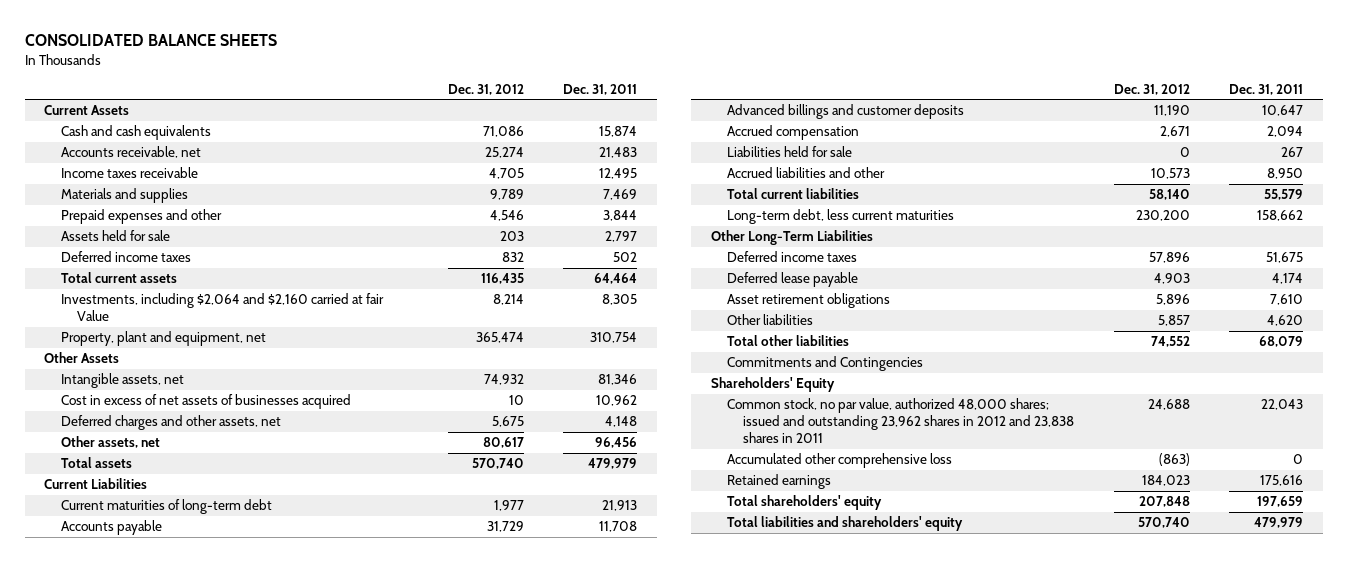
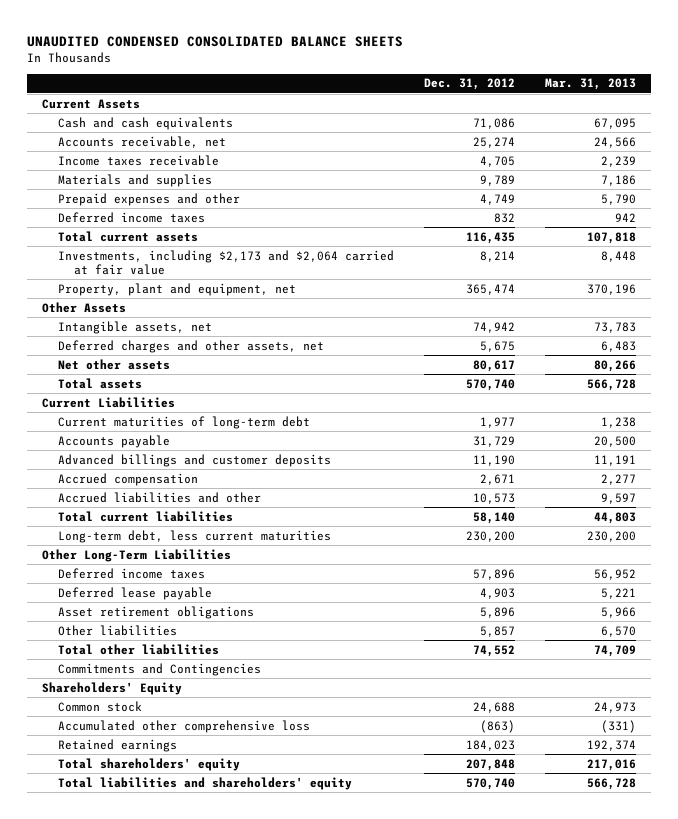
- CONSOLIDATED BALANCE SHEETS
+ UNAUDITED CONDENSED CONSOLIDATED BALANCE SHEETS
- | Dec. 31, 2012 | Dec. 31, 2011
+ | Dec. 31, 2012 | Mar. 31, 2013
- Prepaid expenses and other | 4,546 | 3,844
- Assets held for sale | 203 | 2,797
+ Prepaid expenses and other | 4,749 | 5,790
- Investments, including $2,064 and $2,160 carried at fair Value | 8,214 | 8,305
+ Investments, including $2,173 and $2,064 carried at fair value | 8,214 | 8,448
- Intangible assets, net | 74,932 | 81,346
- Cost in excess of net assets of businesses acquired | 10 | 10,962
+ Intangible assets, net | 74,942 | 73,783
- Other assets, net | 80,617 | 96,456
+ Net other assets | 80,617 | 80,266
- Liabilities held for sale | 0 | 267
- Common stock, no par value, authorized 48,000 shares; issued and outstanding 23,962 shares in 2012 and 23,838 shares in 2011 | 24,688 | 22,043
+ Common stock | 24,688 | 24,973

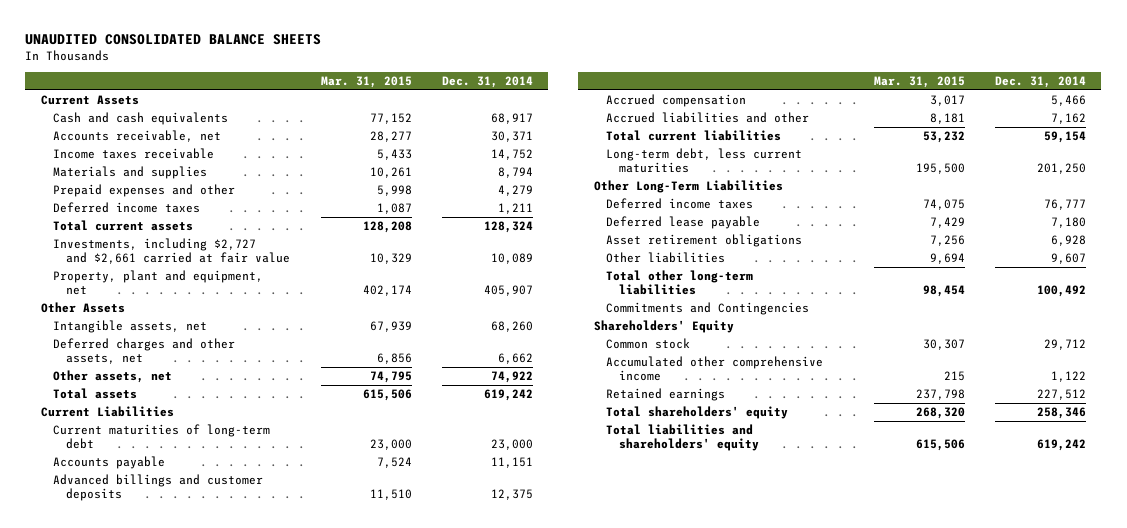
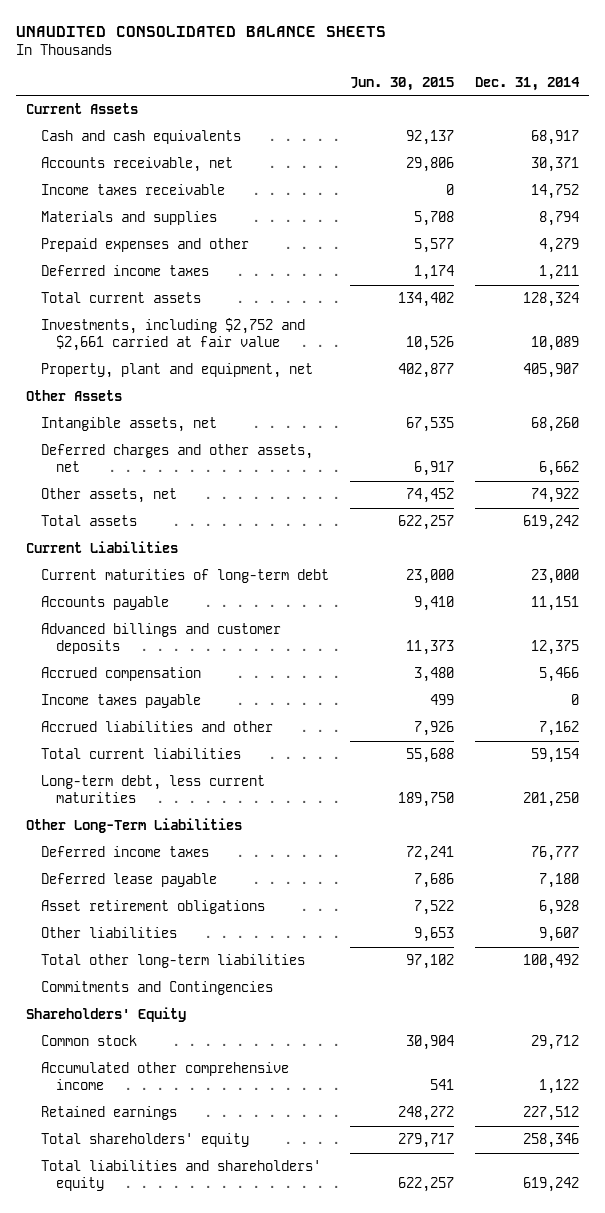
- | Mar. 31, 2015 | Dec. 31, 2014
+ | Jun. 30, 2015 | Dec. 31, 2014
- Investments, including $2,727 and $2,661 carried at fair value | 10,329 | 10,089
+ Investments, including $2,752 and $2,661 carried at fair value | 10,526 | 10,089
+ Income taxes payable | 499 | 0

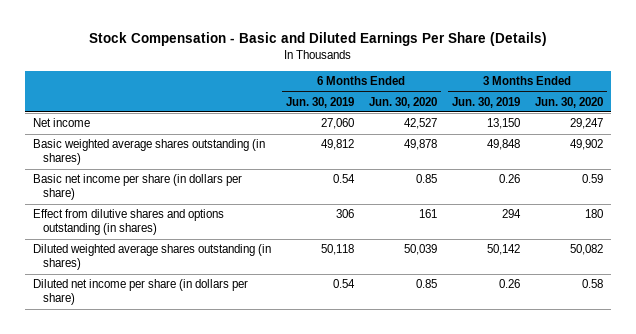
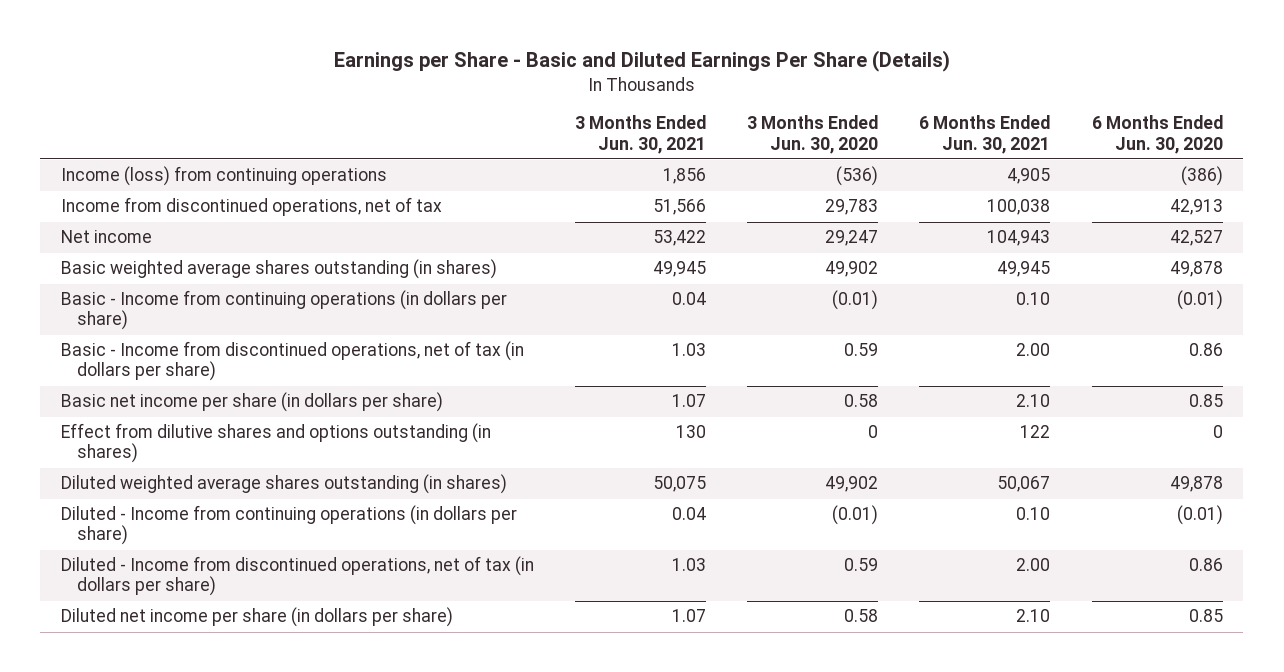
- Stock Compensation - Basic and Diluted Earnings Per Share (Details)
+ Earnings per Share - Basic and Diluted Earnings Per Share (Details)
- | 6 Months Ended Jun. 30, 2019 | 6 Months Ended Jun. 30, 2020 | 3 Months Ended Jun. 30, 2019 | 3 Months Ended Jun. 30, 2020
+ | 3 Months Ended Jun. 30, 2021 | 3 Months Ended Jun. 30, 2020 | 6 Months Ended Jun. 30, 2021 | 6 Months Ended Jun. 30, 2020
+ Income (loss) from continuing operations | 1,856 | (536) | 4,905 | (386)
+ Income from discontinued operations, net of tax | 51,566 | 29,783 | 100,038 | 42,913
- Basic net income per share (in dollars per share) | 0.54 | 0.85 | 0.26 | 0.59
- Effect from dilutive shares and options outstanding (in shares) | 306 | 161 | 294 | 180
- Diluted weighted average shares outstanding (in shares) | 50,118 | 50,039 | 50,142 | 50,082
+ Basic - Income from continuing operations (in dollars per share) | 0.04 | (0.01) | 0.10 | (0.01)
+ Basic - Income from discontinued operations, net of tax (in dollars per share) | 1.03 | 0.59 | 2.00 | 0.86
+ Basic net income per share (in dollars per share) | 1.07 | 0.58 | 2.10 | 0.85
+ Effect from dilutive shares and options outstanding (in shares) | 130 | 0 | 122 | 0
+ Diluted weighted average shares outstanding (in shares) | 50,075 | 49,902 | 50,067 | 49,878
+ Diluted - Income from continuing operations (in dollars per share) | 0.04 | (0.01) | 0.10 | (0.01)
+ Diluted - Income from discontinued operations, net of tax (in dollars per share) | 1.03 | 0.59 | 2.00 | 0.86

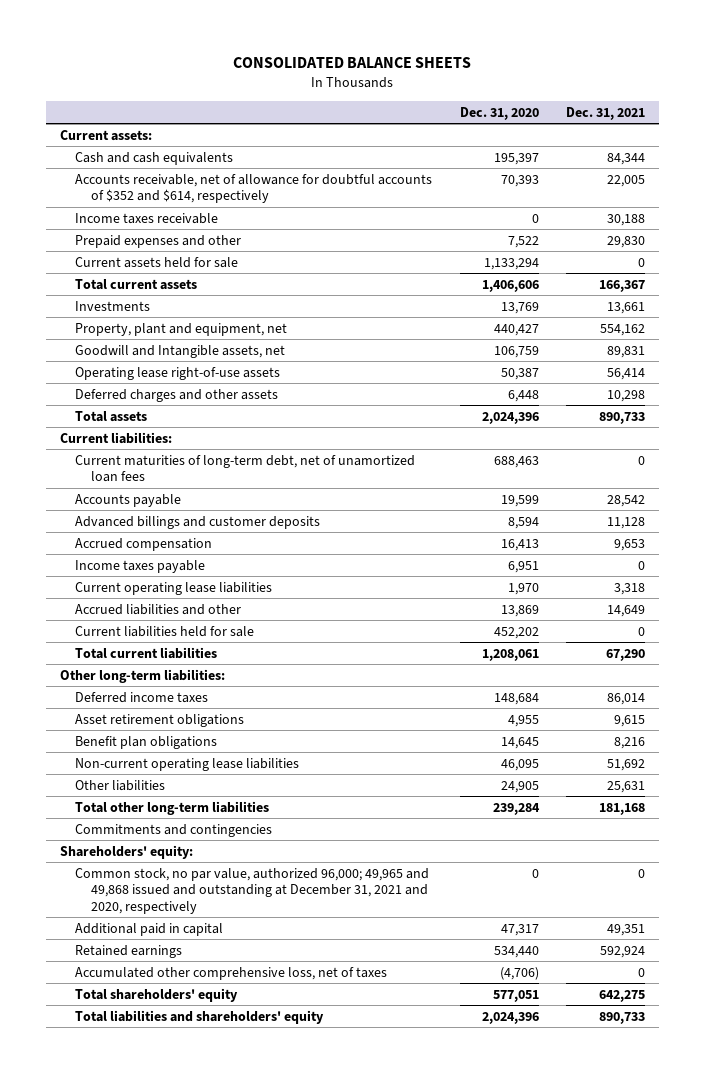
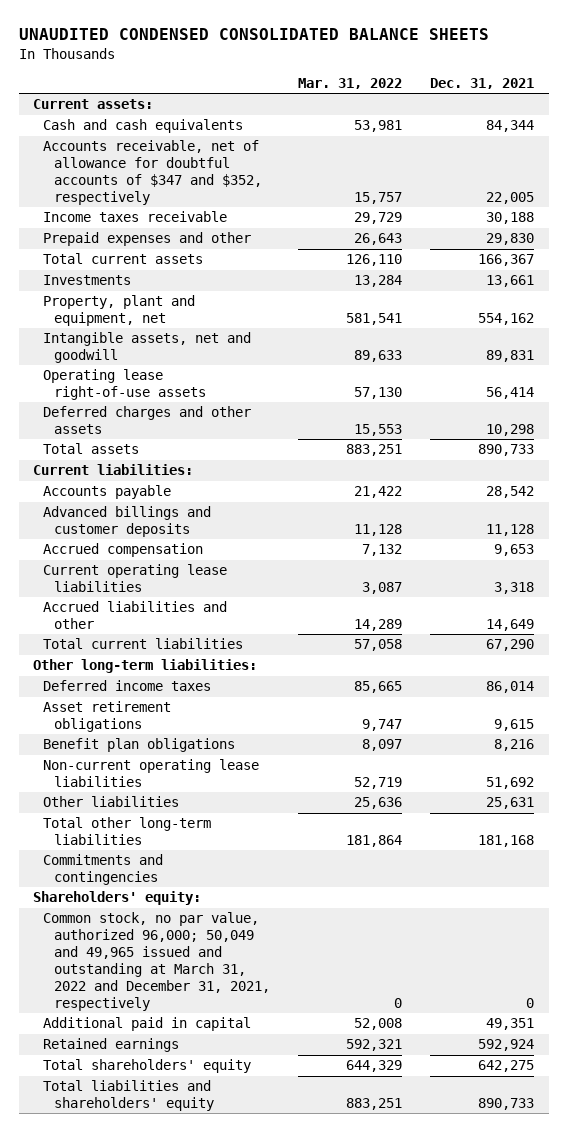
- CONSOLIDATED BALANCE SHEETS
+ UNAUDITED CONDENSED CONSOLIDATED BALANCE SHEETS
- | Dec. 31, 2020 | Dec. 31, 2021
+ | Mar. 31, 2022 | Dec. 31, 2021
- Accounts receivable, net of allowance for doubtful accounts of $352 and $614, respectively | 70,393 | 22,005
+ Accounts receivable, net of allowance for doubtful accounts of $347 and $352, respectively | 15,757 | 22,005
- Current assets held for sale | 1,133,294 | 0
- Goodwill and Intangible assets, net | 106,759 | 89,831
+ Intangible assets, net and goodwill | 89,633 | 89,831
- Current maturities of long-term debt, net of unamortized loan fees | 688,463 | 0
- Income taxes payable | 6,951 | 0
- Current liabilities held for sale | 452,202 | 0
- Common stock, no par value, authorized 96,000; 49,965 and 49,868 issued and outstanding at December 31, 2021 and 2020, respectively | 0 | 0
+ Common stock, no par value, authorized 96,000; 50,049 and 49,965 issued and outstanding at March 31, 2022 and December 31, 2021, respectively | 0 | 0
- Accumulated other comprehensive loss, net of taxes | (4,706) | 0

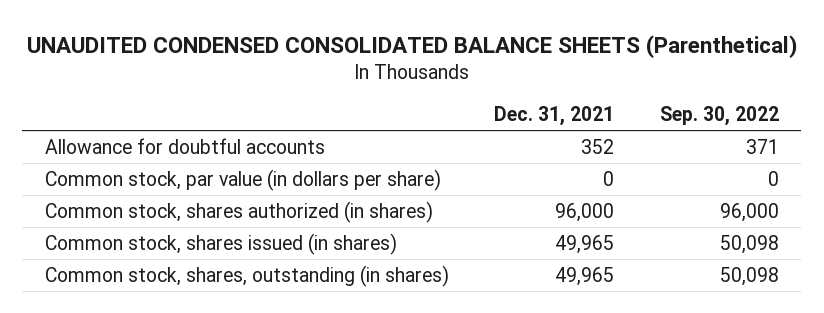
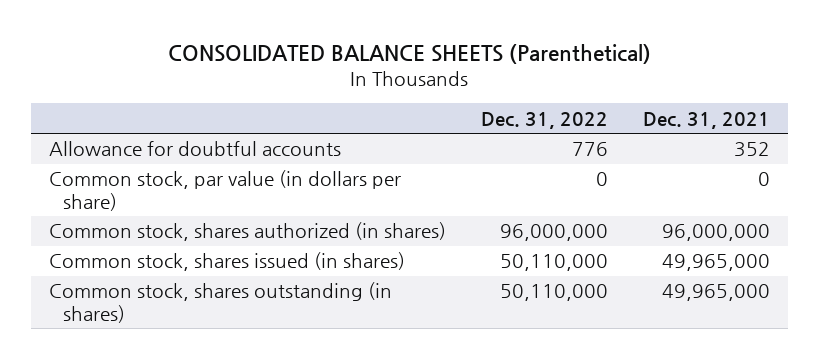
- UNAUDITED CONDENSED CONSOLIDATED BALANCE SHEETS (Parenthetical)
+ CONSOLIDATED BALANCE SHEETS (Parenthetical)
- | Dec. 31, 2021 | Sep. 30, 2022
+ | Dec. 31, 2022 | Dec. 31, 2021
- Common stock, shares authorized (in shares) | 96,000 | 96,000
- Common stock, shares issued (in shares) | 49,965 | 50,098
- Common stock, shares, outstanding (in shares) | 49,965 | 50,098
+ Common stock, shares authorized (in shares) | 96,000,000 | 96,000,000
+ Common stock, shares issued (in shares) | 50,110,000 | 49,965,000
+ Common stock, shares outstanding (in shares) | 50,110,000 | 49,965,000

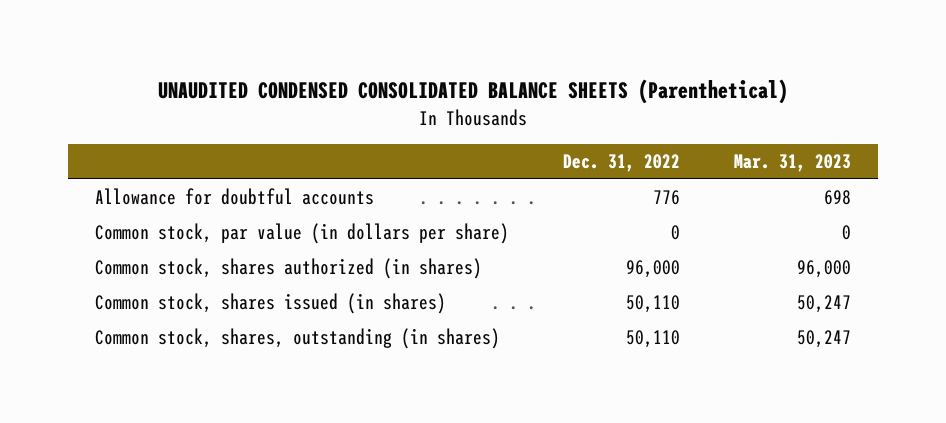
- CONSOLIDATED BALANCE SHEETS (Parenthetical)
+ UNAUDITED CONDENSED CONSOLIDATED BALANCE SHEETS (Parenthetical)
- | Dec. 31, 2022 | Dec. 31, 2021
+ | Dec. 31, 2022 | Mar. 31, 2023
- Common stock, shares authorized (in shares) | 96,000,000 | 96,000,000
- Common stock, shares issued (in shares) | 50,110,000 | 49,965,000
- Common stock, shares outstanding (in shares) | 50,110,000 | 49,965,000
+ Common stock, shares authorized (in shares) | 96,000 | 96,000
+ Common stock, shares issued (in shares) | 50,110 | 50,247
+ Common stock, shares, outstanding (in shares) | 50,110 | 50,247

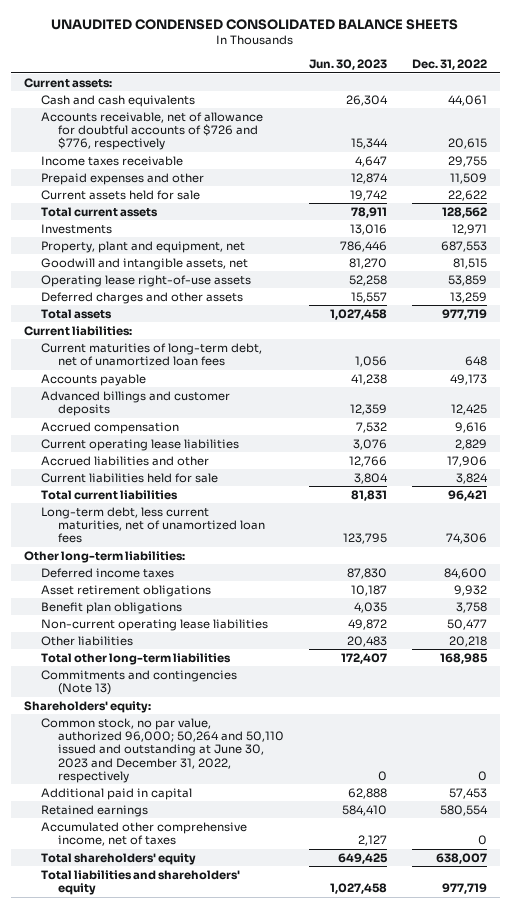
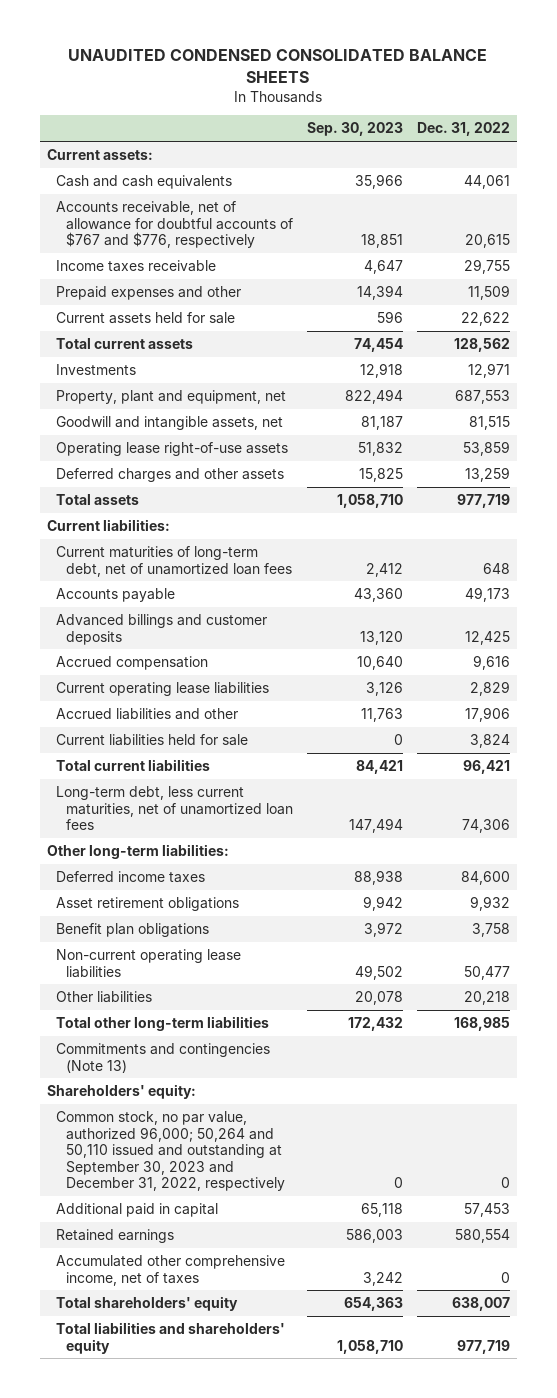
- | Jun. 30, 2023 | Dec. 31, 2022
+ | Sep. 30, 2023 | Dec. 31, 2022
- Accounts receivable, net of allowance for doubtful accounts of $726 and $776, respectively | 15,344 | 20,615
+ Accounts receivable, net of allowance for doubtful accounts of $767 and $776, respectively | 18,851 | 20,615
- Common stock, no par value, authorized 96,000; 50,264 and 50,110 issued and outstanding at June 30, 2023 and December 31, 2022, respectively | 0 | 0
+ Common stock, no par value, authorized 96,000; 50,264 and 50,110 issued and outstanding at September 30, 2023 and December 31, 2022, respectively | 0 | 0

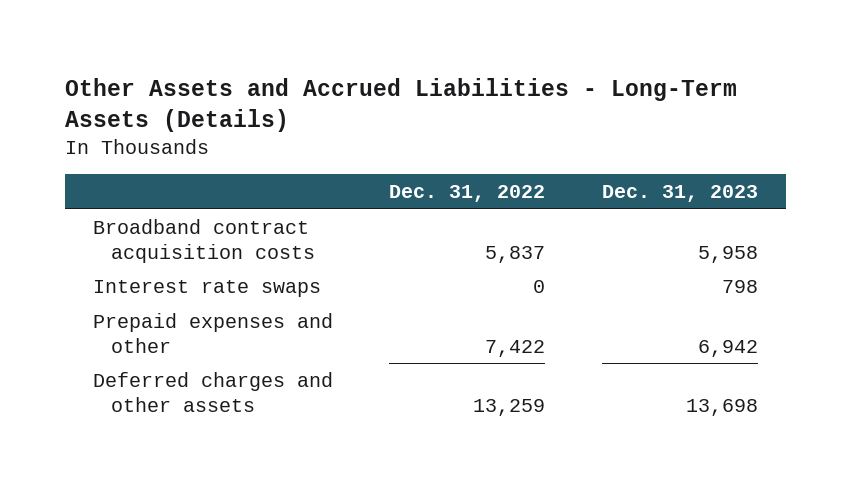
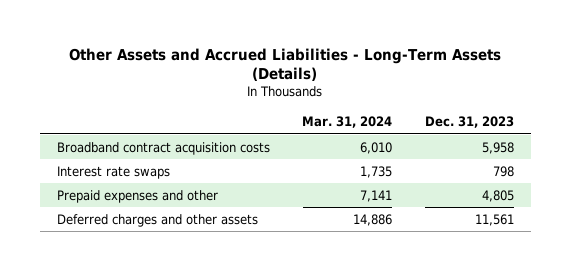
- | Dec. 31, 2022 | Dec. 31, 2023
+ | Mar. 31, 2024 | Dec. 31, 2023
- Prepaid expenses and other | 7,422 | 6,942
- Deferred charges and other assets | 13,259 | 13,698
+ Prepaid expenses and other | 7,141 | 4,805
+ Deferred charges and other assets | 14,886 | 11,561

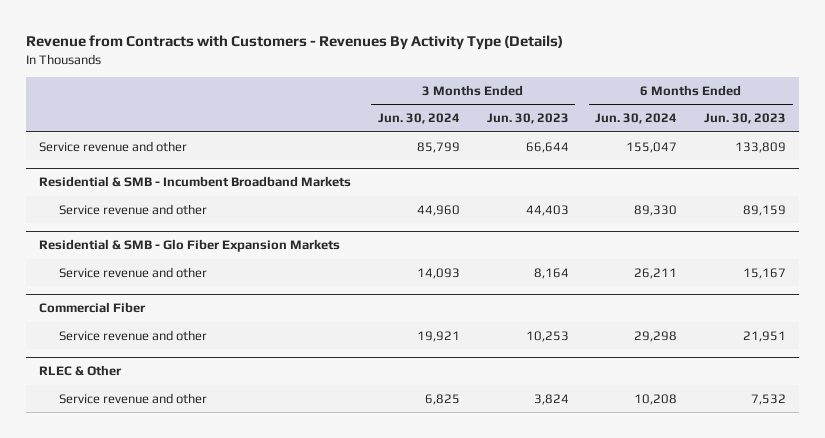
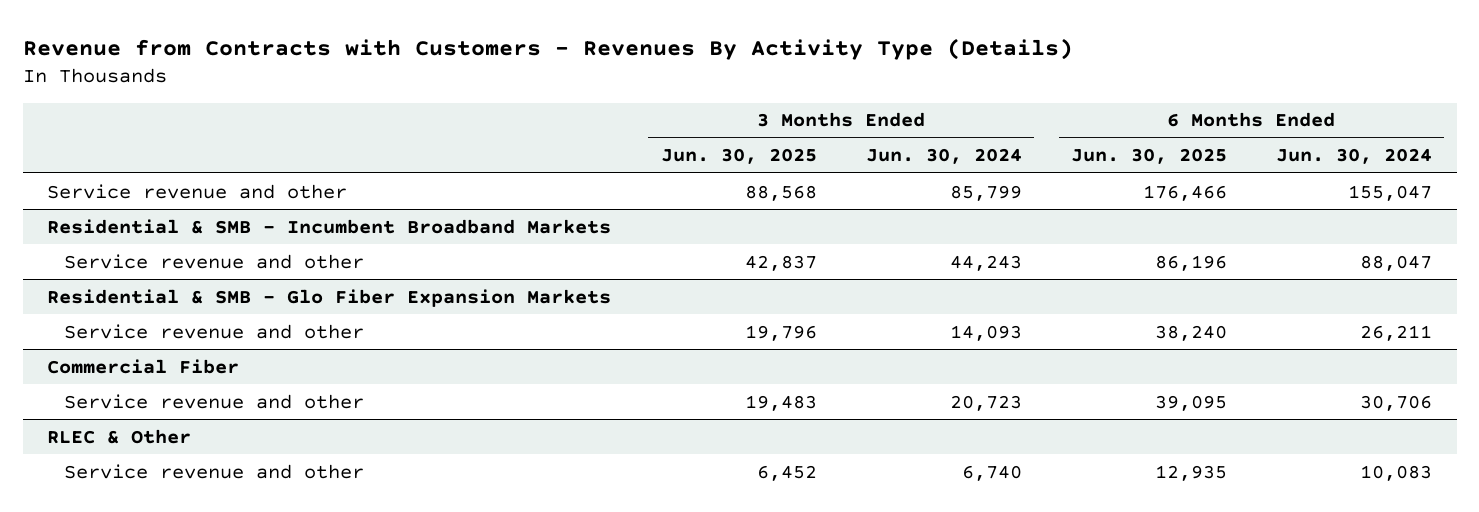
- | 3 Months Ended Jun. 30, 2024 | 3 Months Ended Jun. 30, 2023 | 6 Months Ended Jun. 30, 2024 | 6 Months Ended Jun. 30, 2023
+ | 3 Months Ended Jun. 30, 2025 | 3 Months Ended Jun. 30, 2024 | 6 Months Ended Jun. 30, 2025 | 6 Months Ended Jun. 30, 2024
@ Residential & SMB - Incumbent Broadband Markets
- Service revenue and other | 44,960 | 44,403 | 89,330 | 89,159
+ Service revenue and other | 42,837 | 44,243 | 86,196 | 88,047
@ Commercial Fiber
- Service revenue and other | 19,921 | 10,253 | 29,298 | 21,951
+ Service revenue and other | 19,483 | 20,723 | 39,095 | 30,706
@ RLEC & Other
- Service revenue and other | 6,825 | 3,824 | 10,208 | 7,532
+ Service revenue and other | 6,452 | 6,740 | 12,935 | 10,083

